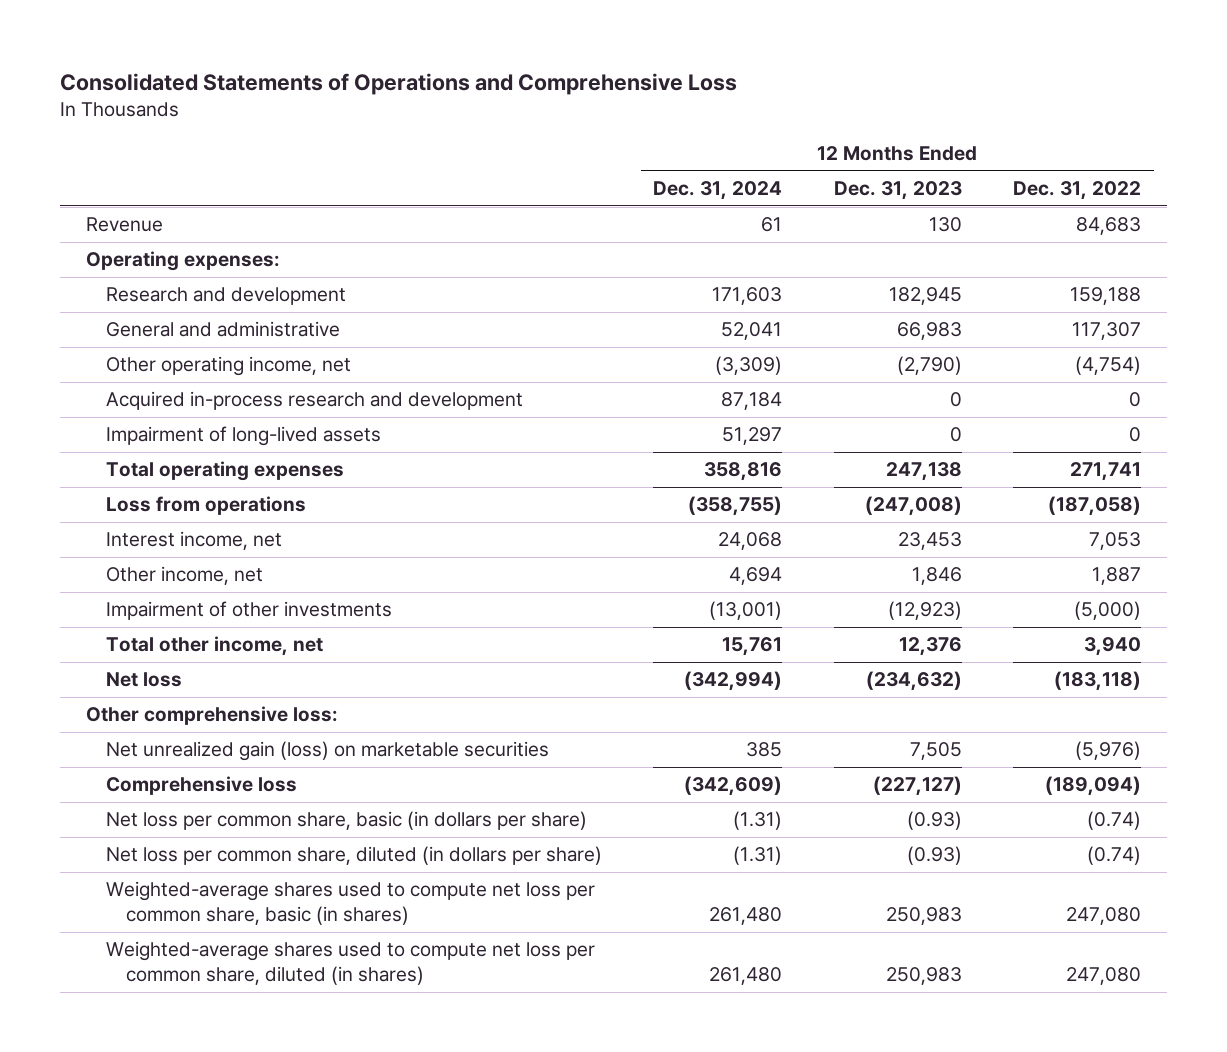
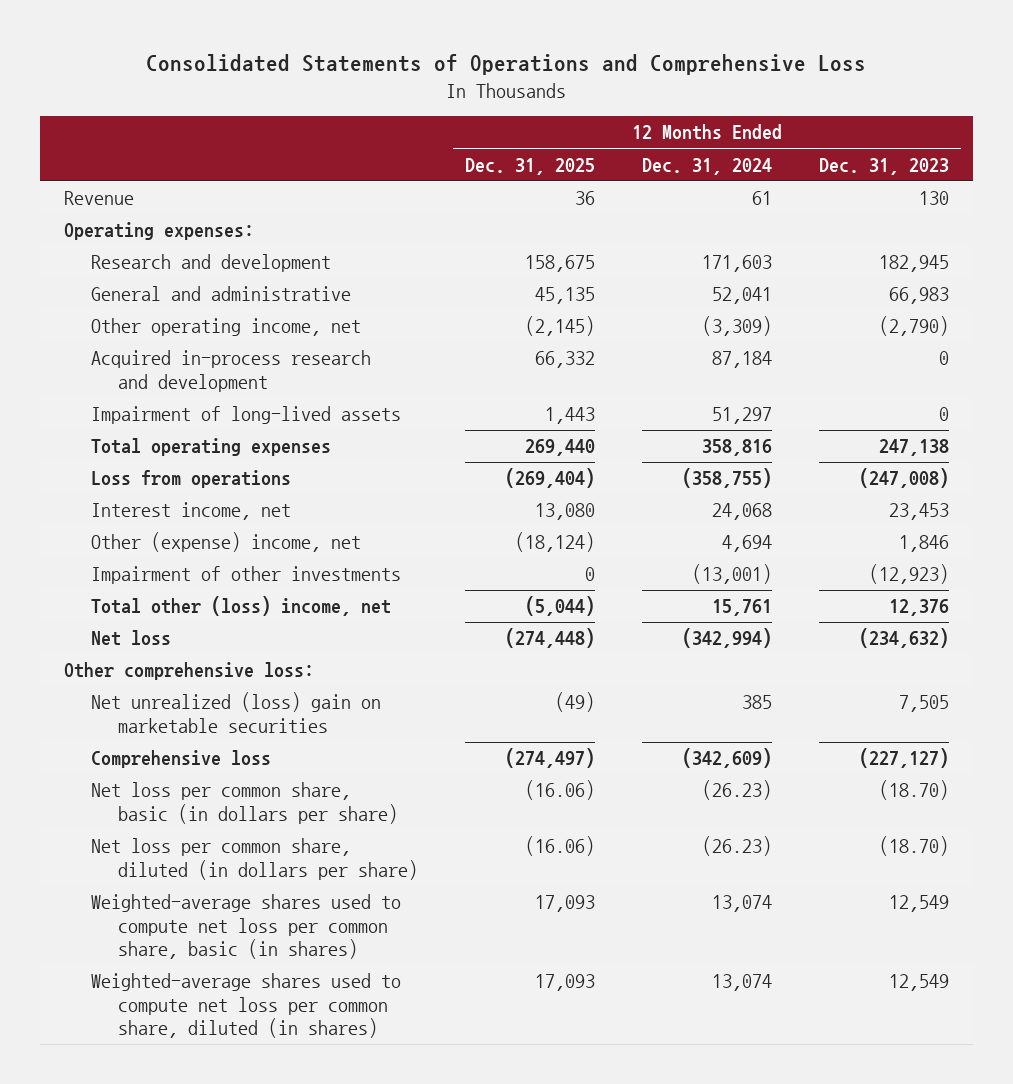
- | 12 Months Ended Dec. 31, 2024 | 12 Months Ended Dec. 31, 2023 | 12 Months Ended Dec. 31, 2022
+ | 12 Months Ended Dec. 31, 2025 | 12 Months Ended Dec. 31, 2024 | 12 Months Ended Dec. 31, 2023
- Other income, net | 4,694 | 1,846 | 1,887
+ Other (expense) income, net | (18,124) | 4,694 | 1,846
- Total other income, net | 15,761 | 12,376 | 3,940
+ Total other (loss) income, net | (5,044) | 15,761 | 12,376
- Net unrealized gain (loss) on marketable securities | 385 | 7,505 | (5,976)
+ Net unrealized (loss) gain on marketable securities | (49) | 385 | 7,505
- Net loss per common share, basic (in dollars per share) | (1.31) | (0.93) | (0.74)
- Net loss per common share, diluted (in dollars per share) | (1.31) | (0.93) | (0.74)
- Weighted-average shares used to compute net loss per common share, basic (in shares) | 261,480 | 250,983 | 247,080
- Weighted-average shares used to compute net loss per common share, diluted (in shares) | 261,480 | 250,983 | 247,080
+ Net loss per common share, basic (in dollars per share) | (16.06) | (26.23) | (18.70)
+ Net loss per common share, diluted (in dollars per share) | (16.06) | (26.23) | (18.70)
+ Weighted-average shares used to compute net loss per common share, basic (in shares) | 17,093 | 13,074 | 12,549
+ Weighted-average shares used to compute net loss per common share, diluted (in shares) | 17,093 | 13,074 | 12,549

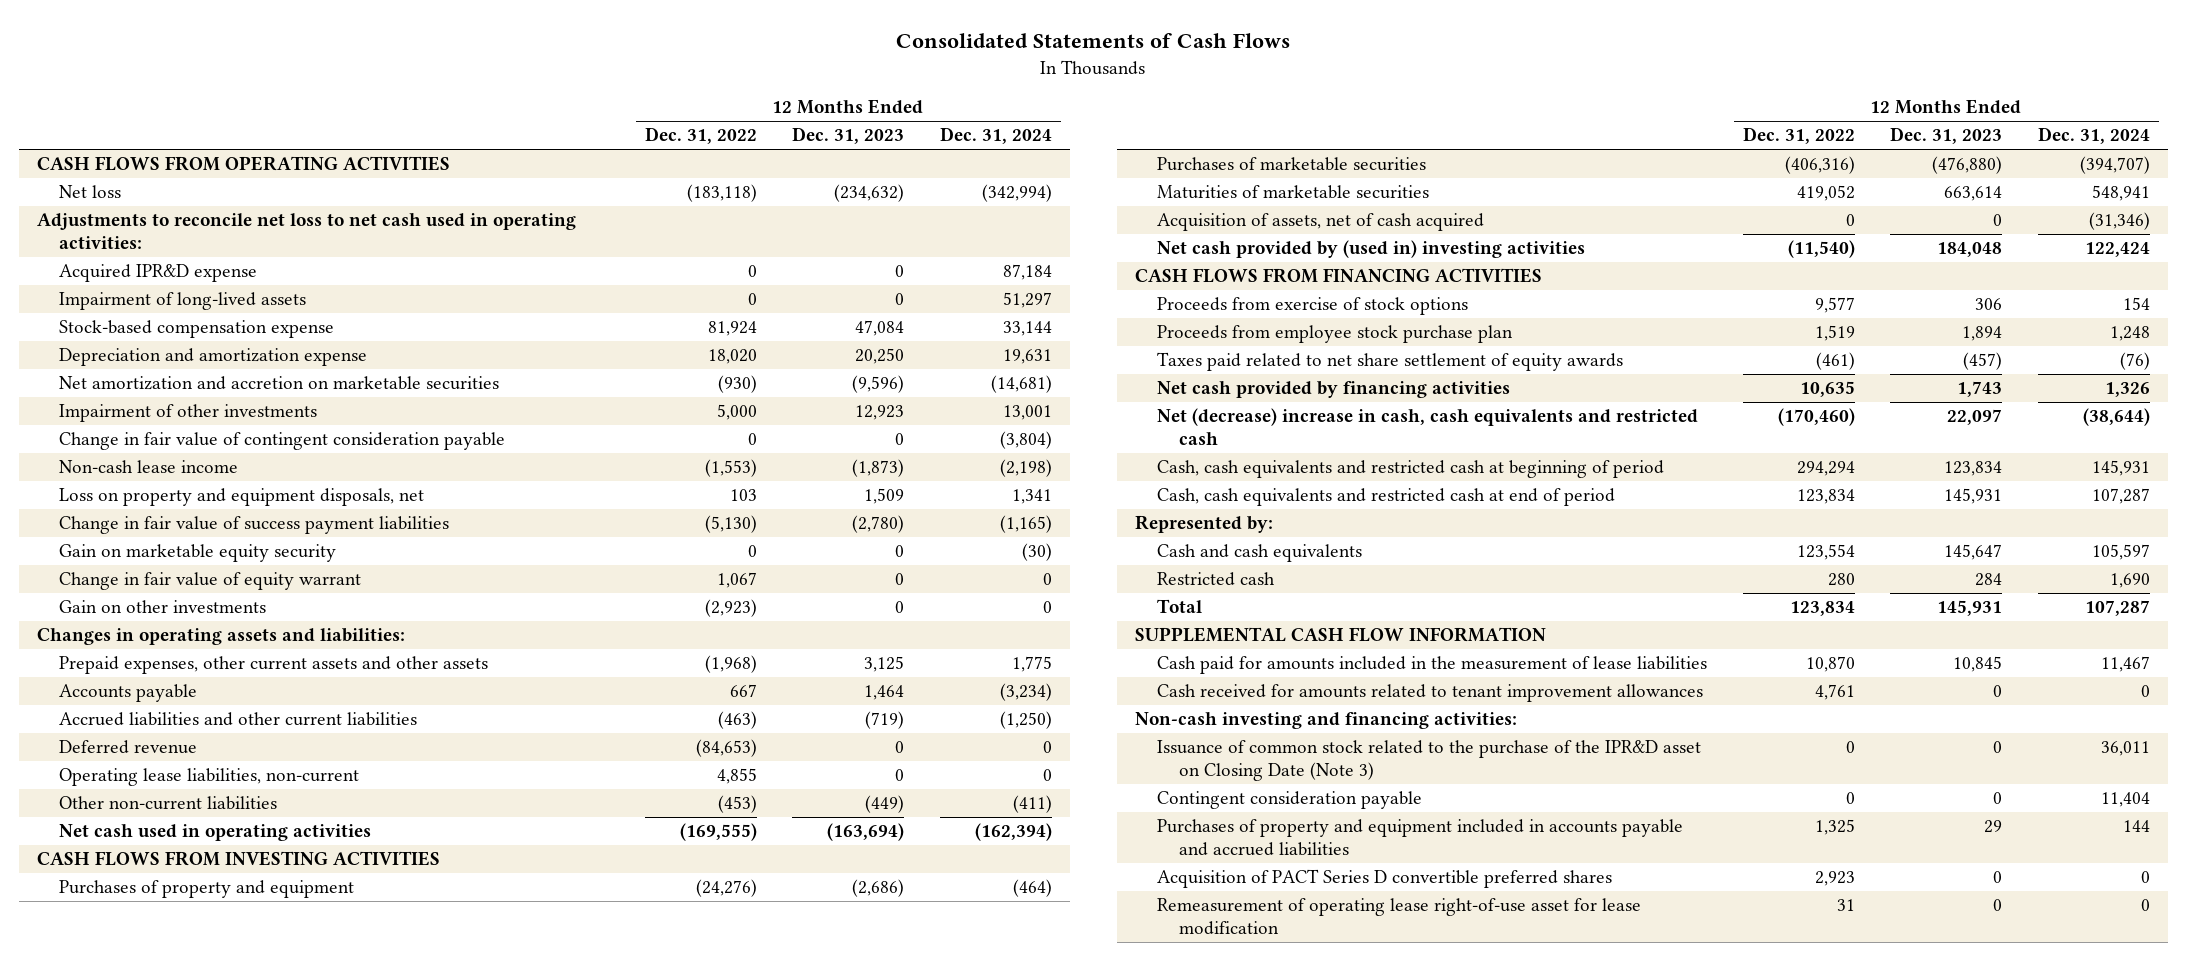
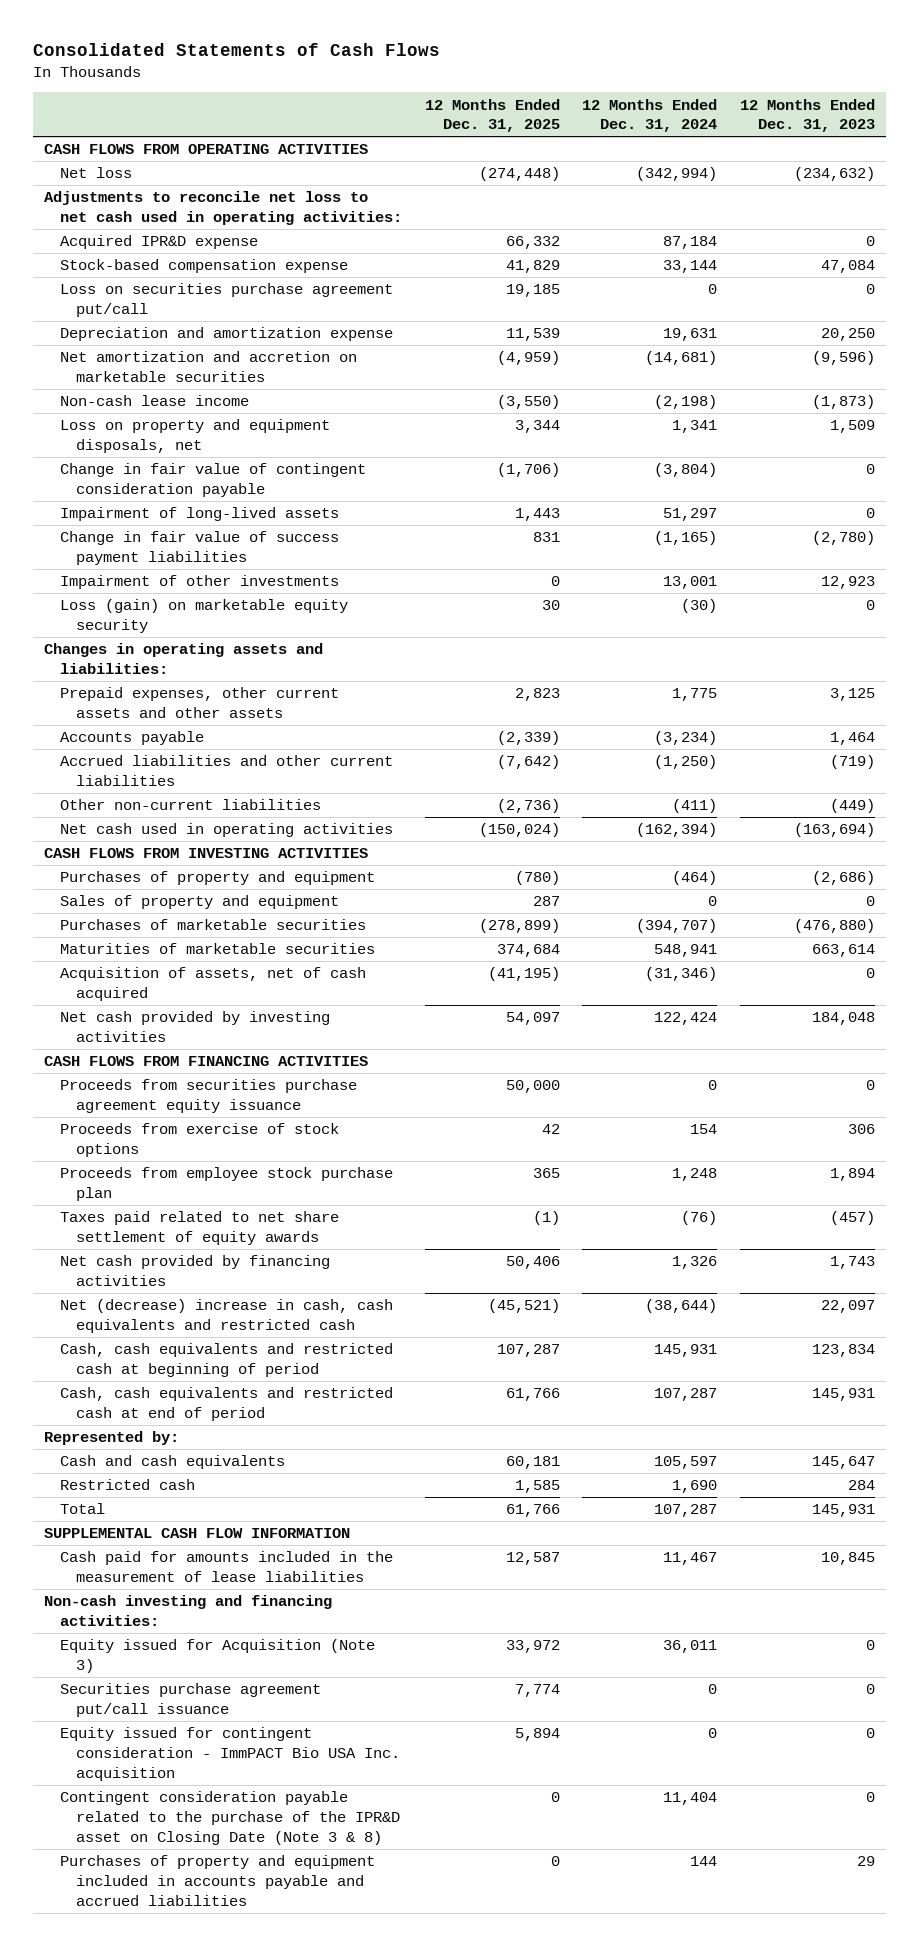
- | 12 Months Ended Dec. 31, 2022 | 12 Months Ended Dec. 31, 2023 | 12 Months Ended Dec. 31, 2024
+ | 12 Months Ended Dec. 31, 2025 | 12 Months Ended Dec. 31, 2024 | 12 Months Ended Dec. 31, 2023
+ Loss on securities purchase agreement put/call | 19,185 | 0 | 0
moved down: Change in fair value of contingent consideration payable | (1,706) | (3,804) | 0
moved down: Impairment of long-lived assets | 1,443 | 51,297 | 0
- Gain on marketable equity security | 0 | 0 | (30)
- Change in fair value of equity warrant | 1,067 | 0 | 0
- Gain on other investments | (2,923) | 0 | 0
moved down: Impairment of other investments | 0 | 13,001 | 12,923
+ Loss (gain) on marketable equity security | 30 | (30) | 0
- Deferred revenue | (84,653) | 0 | 0
- Operating lease liabilities, non-current | 4,855 | 0 | 0
+ Sales of property and equipment | 287 | 0 | 0
- Net cash provided by (used in) investing activities | (11,540) | 184,048 | 122,424
+ Net cash provided by investing activities | 54,097 | 122,424 | 184,048
+ Proceeds from securities purchase agreement equity issuance | 50,000 | 0 | 0
- Cash received for amounts related to tenant improvement allowances | 4,761 | 0 | 0
- Issuance of common stock related to the purchase of the IPR&D asset on Closing Date (Note 3) | 0 | 0 | 36,011
- Contingent consideration payable | 0 | 0 | 11,404
+ Equity issued for Acquisition (Note 3) | 33,972 | 36,011 | 0
+ Securities purchase agreement put/call issuance | 7,774 | 0 | 0
+ Equity issued for contingent consideration - ImmPACT Bio USA Inc. acquisition | 5,894 | 0 | 0
+ Contingent consideration payable related to the purchase of the IPR&D asset on Closing Date (Note 3 & 8) | 0 | 11,404 | 0
- Acquisition of PACT Series D convertible preferred shares | 2,923 | 0 | 0
- Remeasurement of operating lease right-of-use asset for lease modification | 31 | 0 | 0

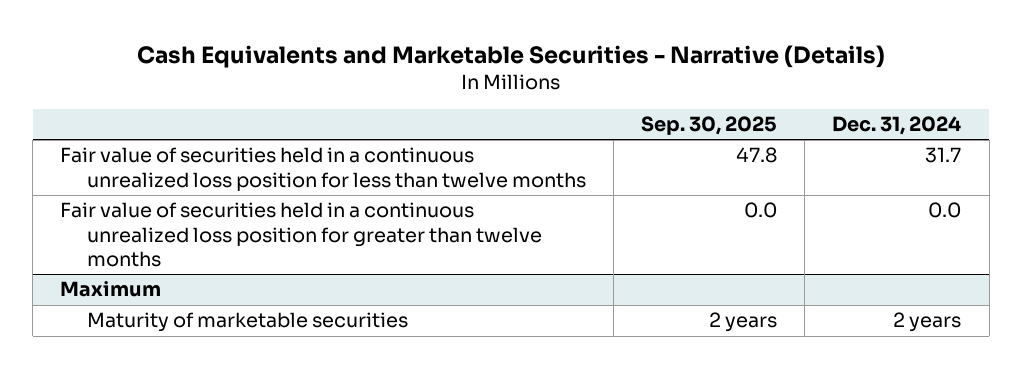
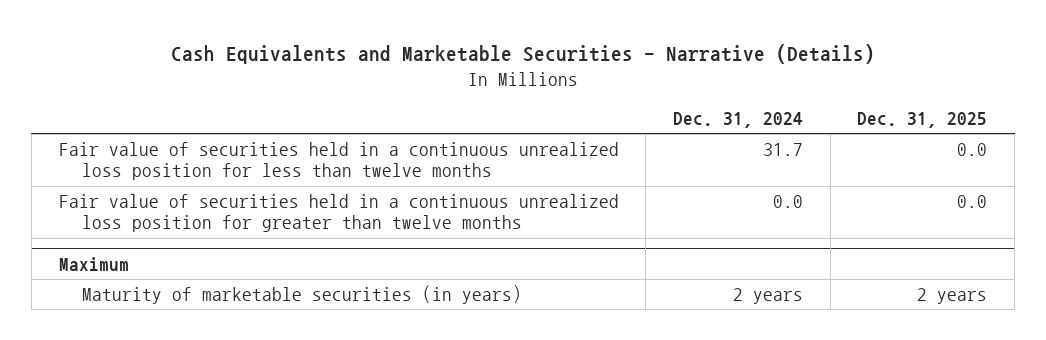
- | Sep. 30, 2025 | Dec. 31, 2024
+ | Dec. 31, 2024 | Dec. 31, 2025
@ Maximum
- Maturity of marketable securities | 2 years | 2 years
+ Maturity of marketable securities (in years) | 2 years | 2 years

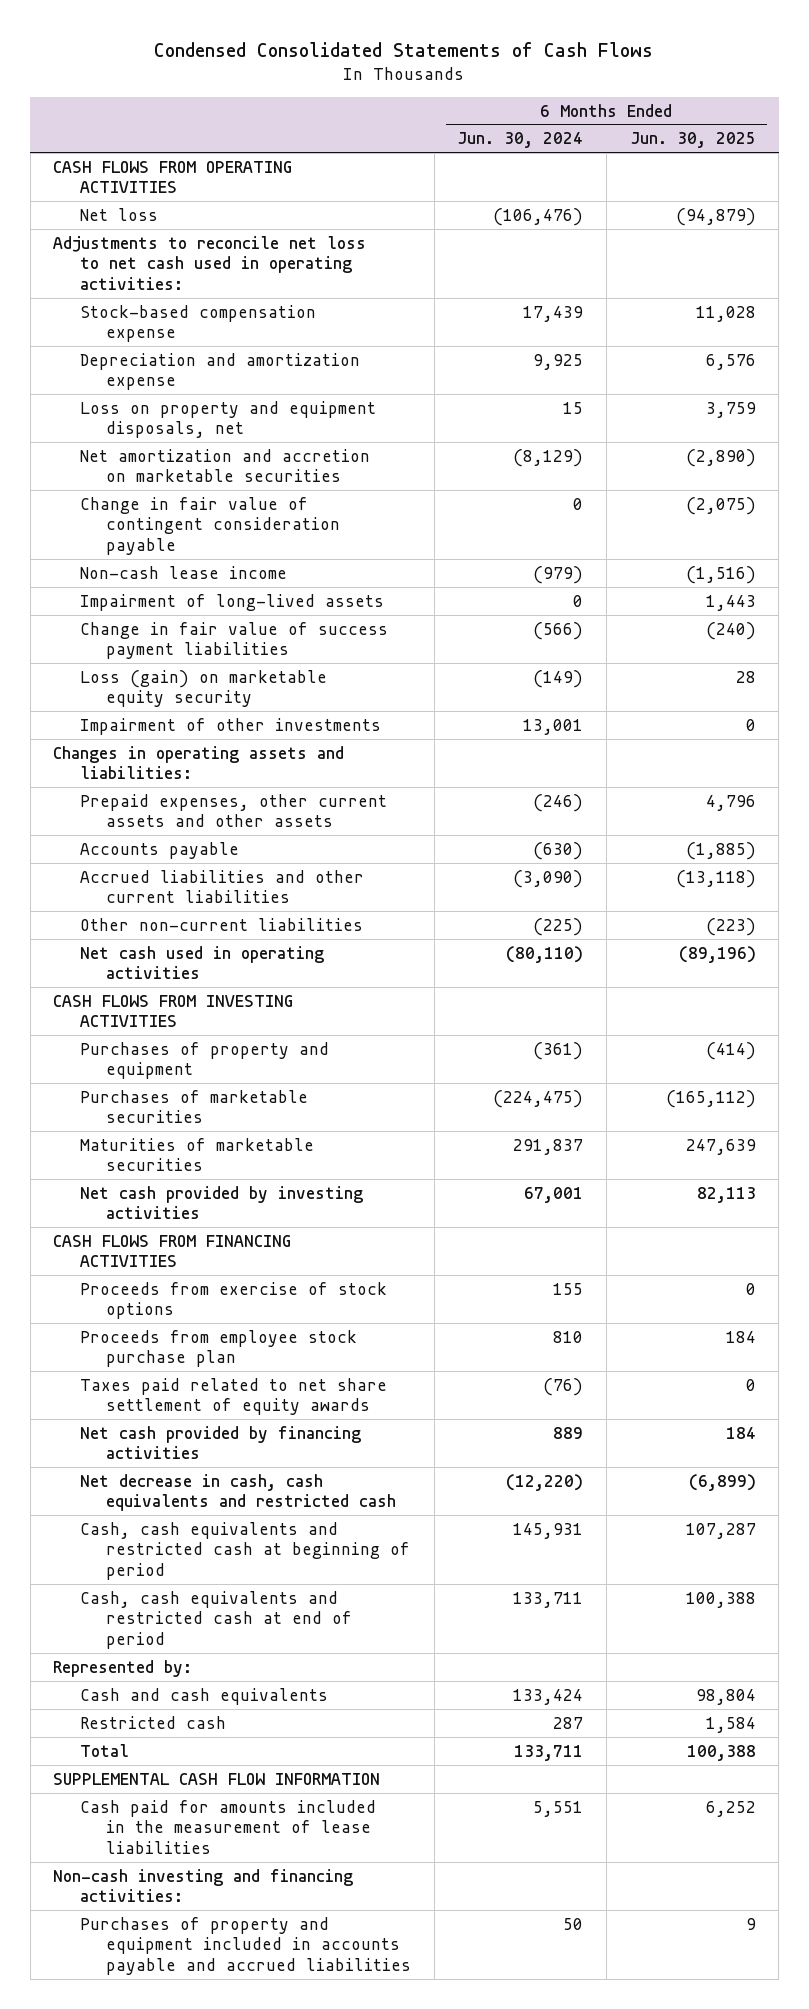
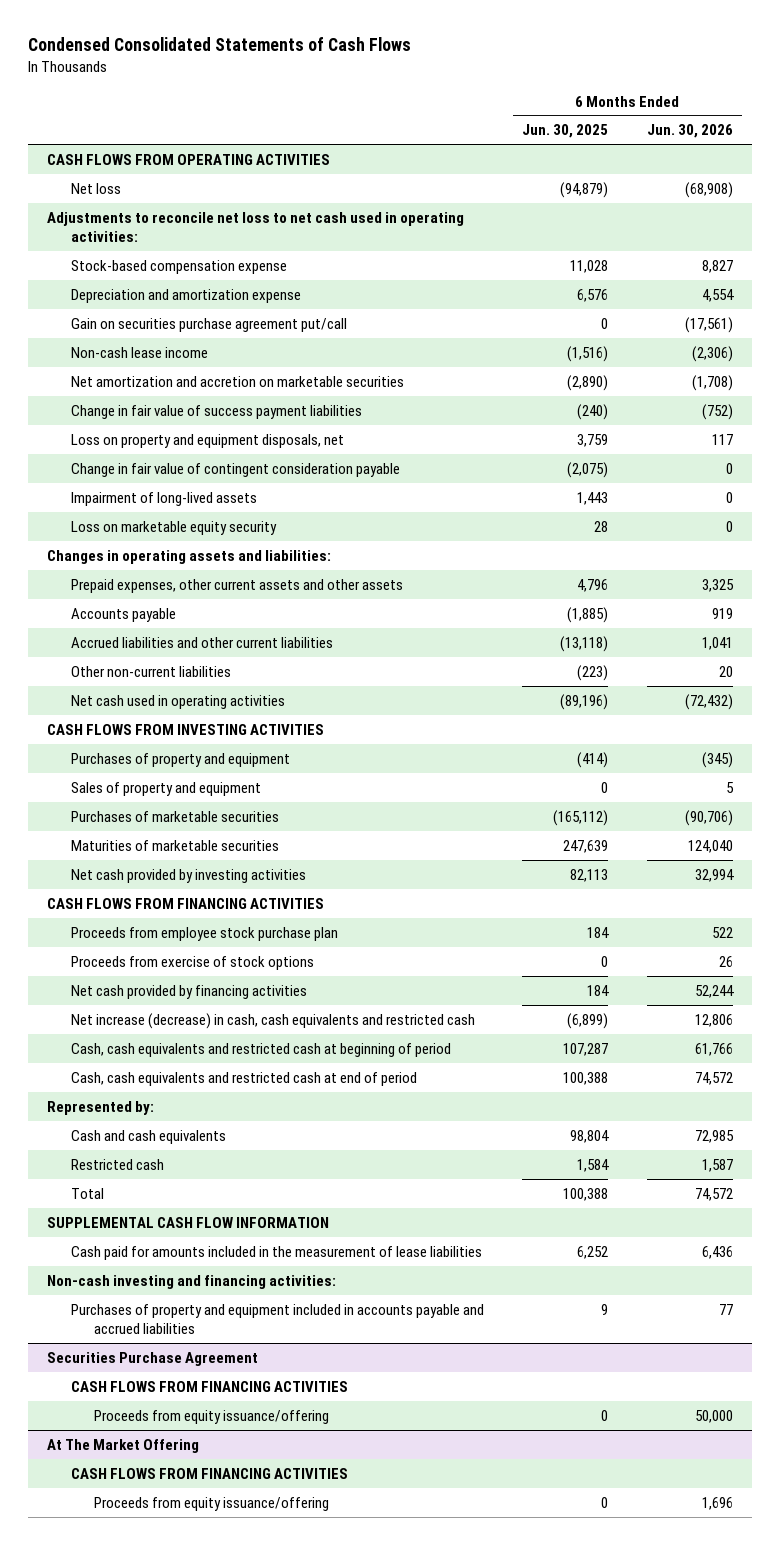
- | 6 Months Ended Jun. 30, 2024 | 6 Months Ended Jun. 30, 2025
+ | 6 Months Ended Jun. 30, 2025 | 6 Months Ended Jun. 30, 2026
+ Gain on securities purchase agreement put/call | 0 | (17,561)
moved up: Non-cash lease income | (1,516) | (2,306)
moved up: Change in fair value of success payment liabilities | (240) | (752)
moved down: Loss on property and equipment disposals, net | 3,759 | 117
- Loss (gain) on marketable equity security | (149) | 28
- Impairment of other investments | 13,001 | 0
+ Loss on marketable equity security | 28 | 0
+ Sales of property and equipment | 0 | 5
- Taxes paid related to net share settlement of equity awards | (76) | 0
moved down: Proceeds from exercise of stock options | 0 | 26
- Net decrease in cash, cash equivalents and restricted cash | (12,220) | (6,899)
+ Net increase (decrease) in cash, cash equivalents and restricted cash | (6,899) | 12,806
+ Securities Purchase Agreement
+ CASH FLOWS FROM FINANCING ACTIVITIES
+ Proceeds from equity issuance/offering | 0 | 50,000
+ At The Market Offering
+ CASH FLOWS FROM FINANCING ACTIVITIES
+ Proceeds from equity issuance/offering | 0 | 1,696

